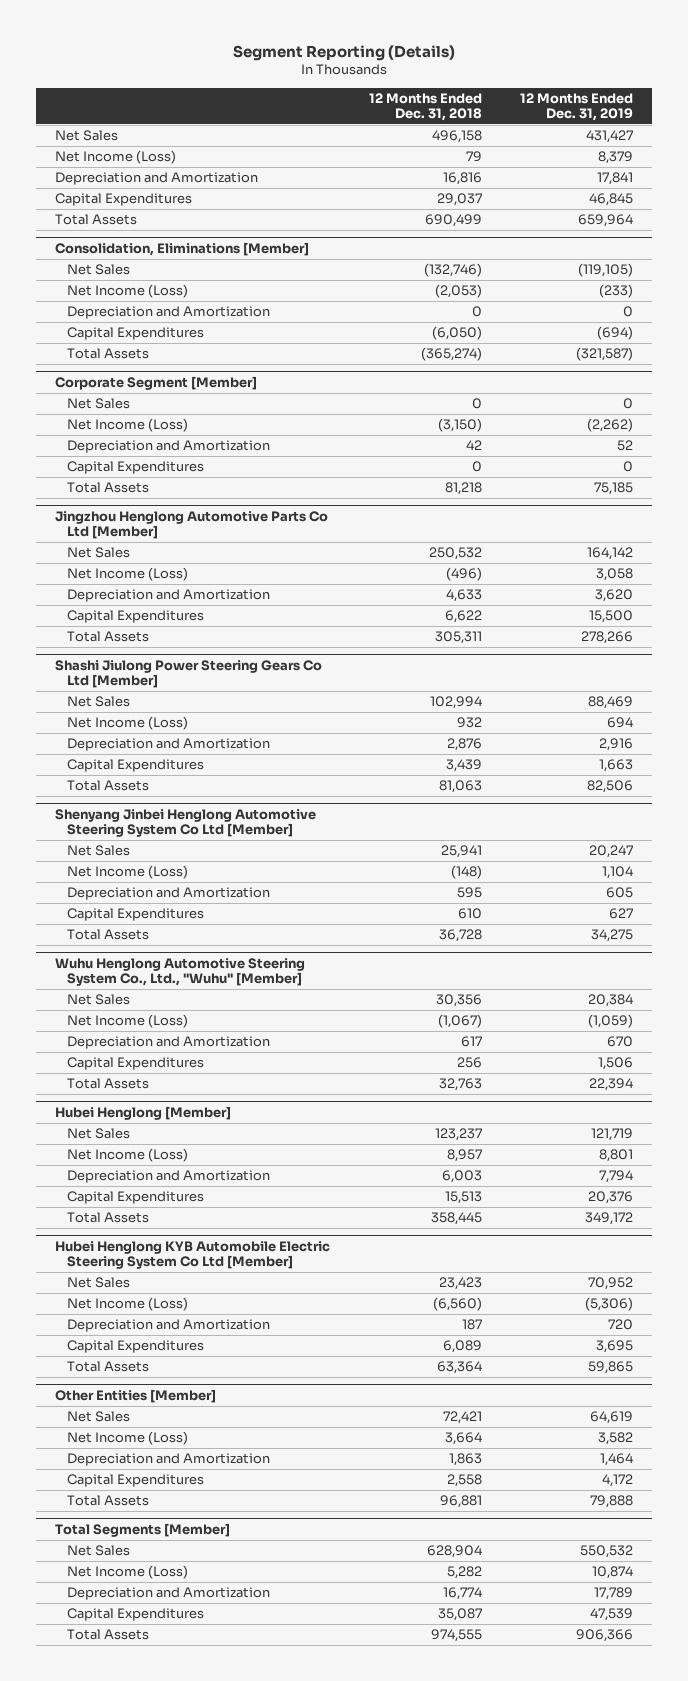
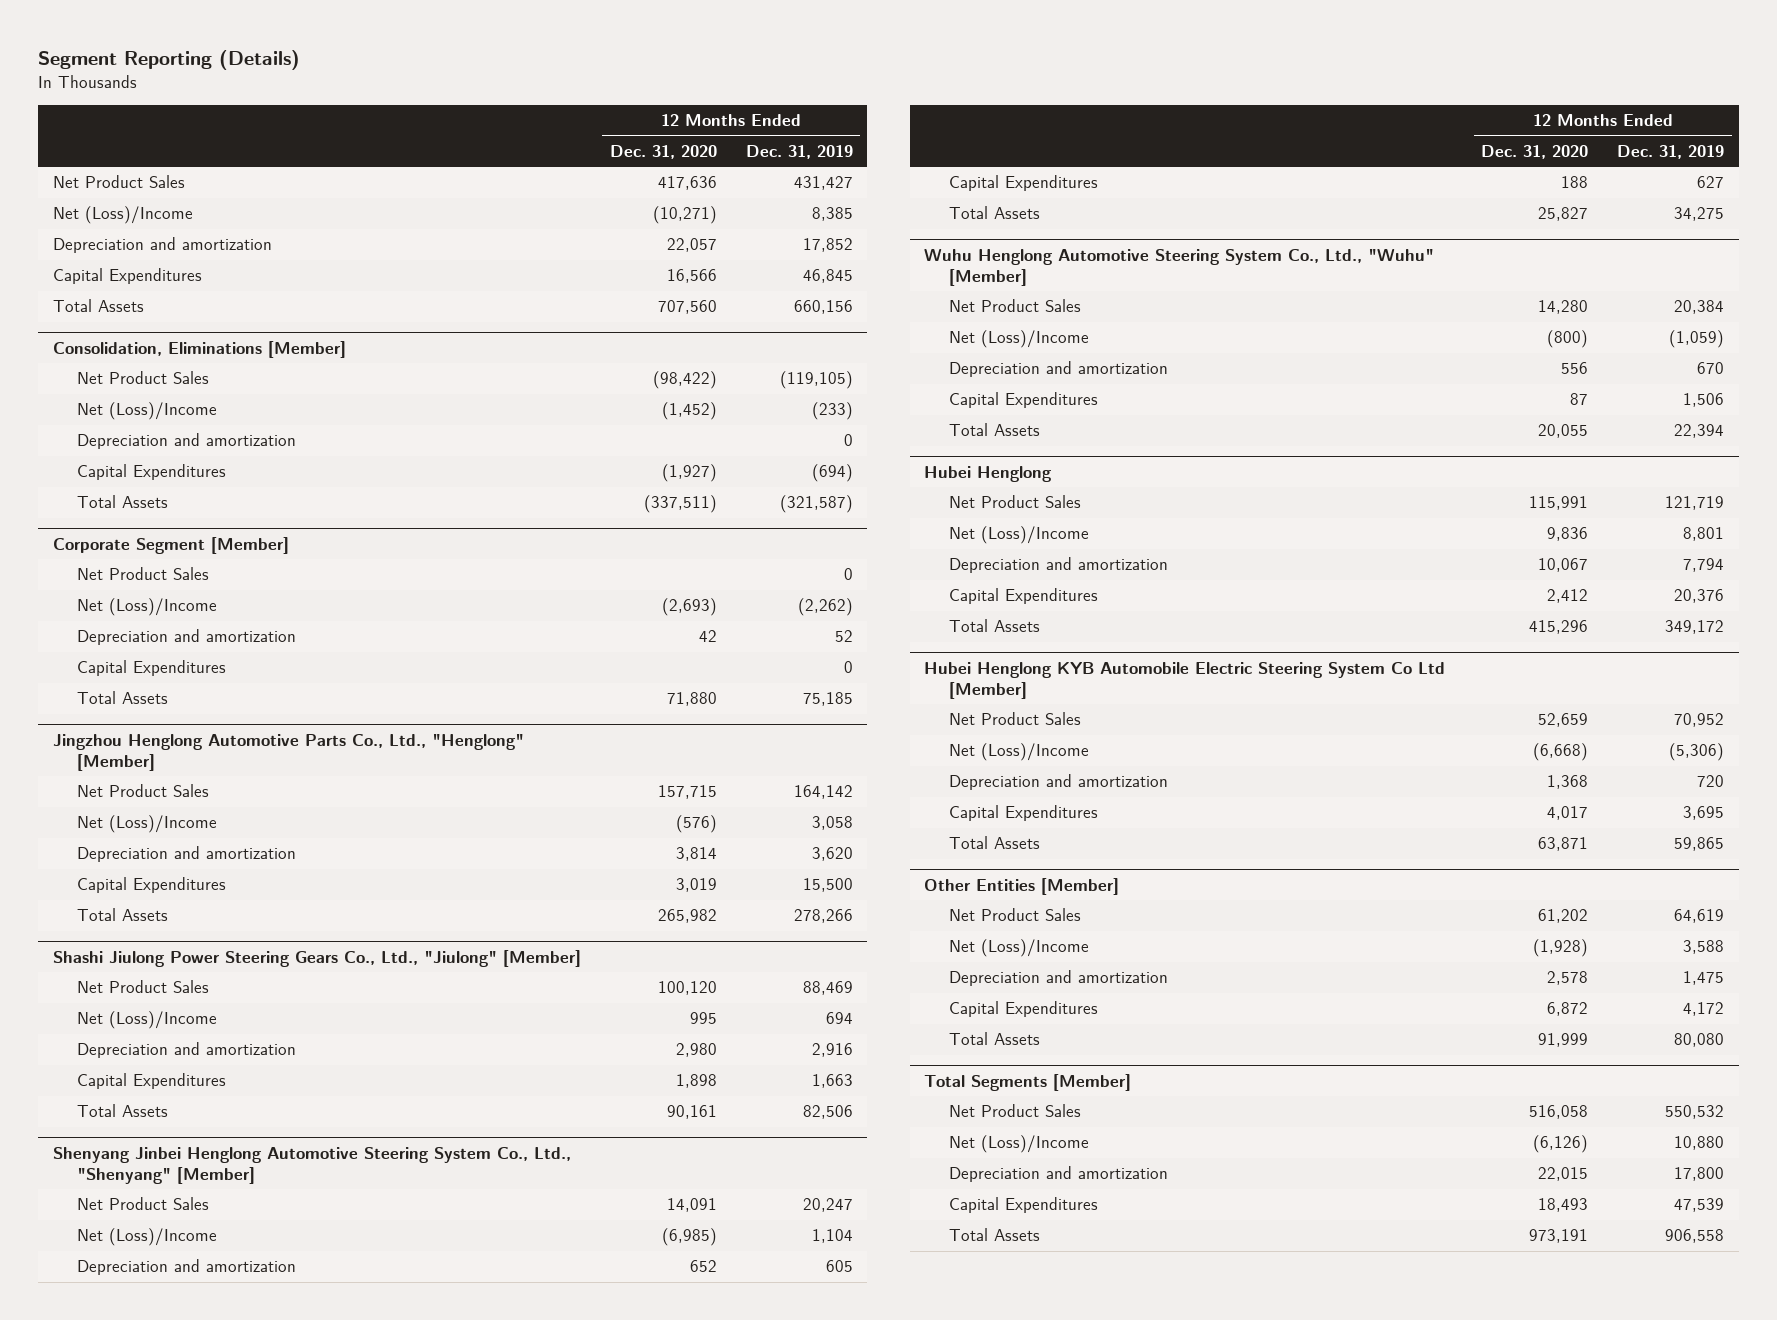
- | 12 Months Ended Dec. 31, 2018 | 12 Months Ended Dec. 31, 2019
+ | 12 Months Ended Dec. 31, 2020 | 12 Months Ended Dec. 31, 2019
- Net Sales | 496,158 | 431,427
- Net Income (Loss) | 79 | 8,379
- Depreciation and Amortization | 16,816 | 17,841
+ Net Product Sales | 417,636 | 431,427
+ Net (Loss)/Income | (10,271) | 8,385
+ Depreciation and amortization | 22,057 | 17,852
- Total Assets | 690,499 | 659,964
+ Total Assets | 707,560 | 660,156
@ Consolidation, Eliminations [Member]
- Net Sales | (132,746) | (119,105)
- Net Income (Loss) | (2,053) | (233)
- Depreciation and Amortization | 0 | 0
+ Net Product Sales | (98,422) | (119,105)
+ Net (Loss)/Income | (1,452) | (233)
+ Depreciation and amortization | | 0
@ Corporate Segment [Member]
- Net Sales | 0 | 0
- Net Income (Loss) | (3,150) | (2,262)
- Depreciation and Amortization | 42 | 52
+ Net Product Sales | | 0
+ Net (Loss)/Income | (2,693) | (2,262)
+ Depreciation and amortization | 42 | 52
- Jingzhou Henglong Automotive Parts Co Ltd [Member]
- Net Sales | 250,532 | 164,142
- Net Income (Loss) | (496) | 3,058
- Depreciation and Amortization | 4,633 | 3,620
+ Jingzhou Henglong Automotive Parts Co., Ltd., "Henglong" [Member]
+ Net Product Sales | 157,715 | 164,142
+ Net (Loss)/Income | (576) | 3,058
+ Depreciation and amortization | 3,814 | 3,620
- Shashi Jiulong Power Steering Gears Co Ltd [Member]
- Net Sales | 102,994 | 88,469
- Net Income (Loss) | 932 | 694
- Depreciation and Amortization | 2,876 | 2,916
+ Shashi Jiulong Power Steering Gears Co., Ltd., "Jiulong" [Member]
+ Net Product Sales | 100,120 | 88,469
+ Net (Loss)/Income | 995 | 694
+ Depreciation and amortization | 2,980 | 2,916
- Shenyang Jinbei Henglong Automotive Steering System Co Ltd [Member]
- Net Sales | 25,941 | 20,247
- Net Income (Loss) | (148) | 1,104
- Depreciation and Amortization | 595 | 605
+ Shenyang Jinbei Henglong Automotive Steering System Co., Ltd., "Shenyang" [Member]
+ Net Product Sales | 14,091 | 20,247
+ Net (Loss)/Income | (6,985) | 1,104
+ Depreciation and amortization | 652 | 605
@ Wuhu Henglong Automotive Steering System Co., Ltd., "Wuhu" [Member]
- Net Sales | 30,356 | 20,384
- Net Income (Loss) | (1,067) | (1,059)
- Depreciation and Amortization | 617 | 670
+ Net Product Sales | 14,280 | 20,384
+ Net (Loss)/Income | (800) | (1,059)
+ Depreciation and amortization | 556 | 670
- Hubei Henglong [Member]
- Net Sales | 123,237 | 121,719
- Net Income (Loss) | 8,957 | 8,801
- Depreciation and Amortization | 6,003 | 7,794
+ Hubei Henglong
+ Net Product Sales | 115,991 | 121,719
+ Net (Loss)/Income | 9,836 | 8,801
+ Depreciation and amortization | 10,067 | 7,794
@ Hubei Henglong KYB Automobile Electric Steering System Co Ltd [Member]
- Net Sales | 23,423 | 70,952
- Net Income (Loss) | (6,560) | (5,306)
- Depreciation and Amortization | 187 | 720
+ Net Product Sales | 52,659 | 70,952
+ Net (Loss)/Income | (6,668) | (5,306)
+ Depreciation and amortization | 1,368 | 720
@ Other Entities [Member]
- Net Sales | 72,421 | 64,619
- Net Income (Loss) | 3,664 | 3,582
- Depreciation and Amortization | 1,863 | 1,464
+ Net Product Sales | 61,202 | 64,619
+ Net (Loss)/Income | (1,928) | 3,588
+ Depreciation and amortization | 2,578 | 1,475
- Total Assets | 96,881 | 79,888
+ Total Assets | 91,999 | 80,080
@ Total Segments [Member]
- Net Sales | 628,904 | 550,532
- Net Income (Loss) | 5,282 | 10,874
- Depreciation and Amortization | 16,774 | 17,789
+ Net Product Sales | 516,058 | 550,532
+ Net (Loss)/Income | (6,126) | 10,880
+ Depreciation and amortization | 22,015 | 17,800
- Total Assets | 974,555 | 906,366
+ Total Assets | 973,191 | 906,558

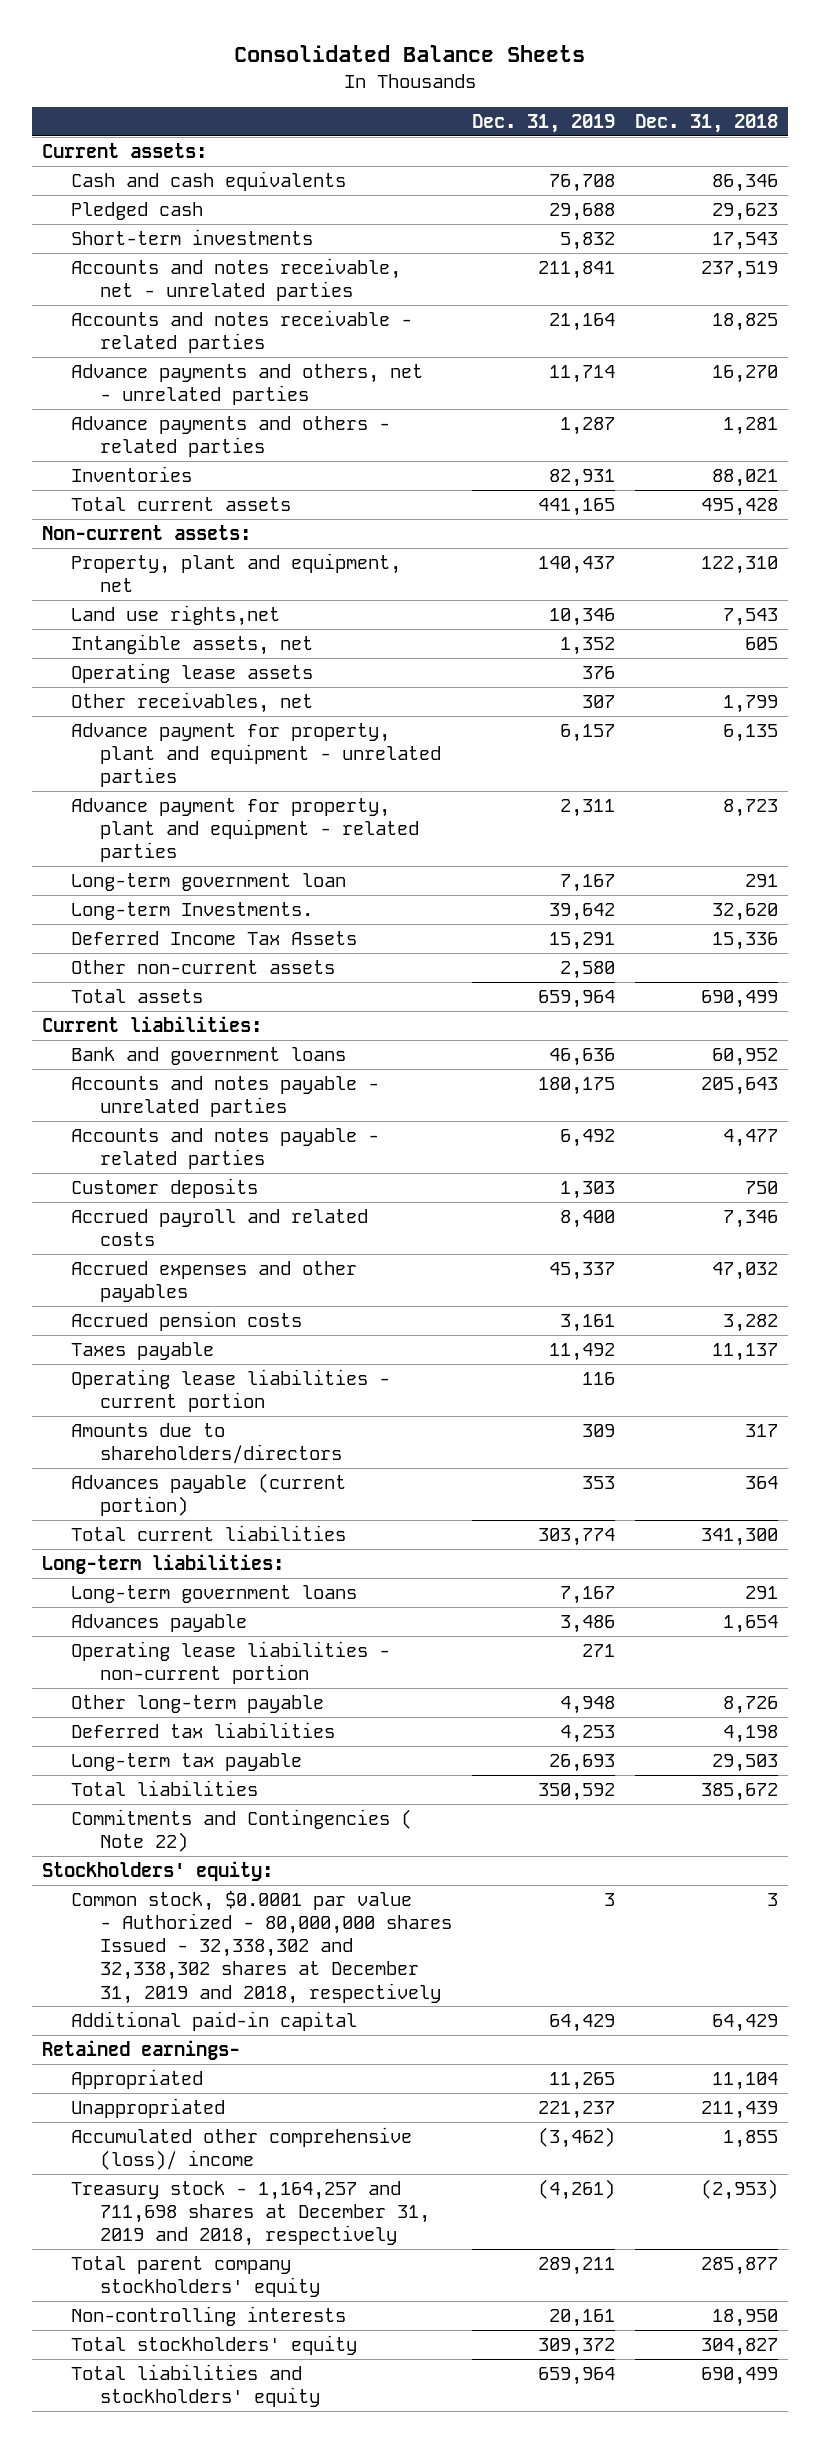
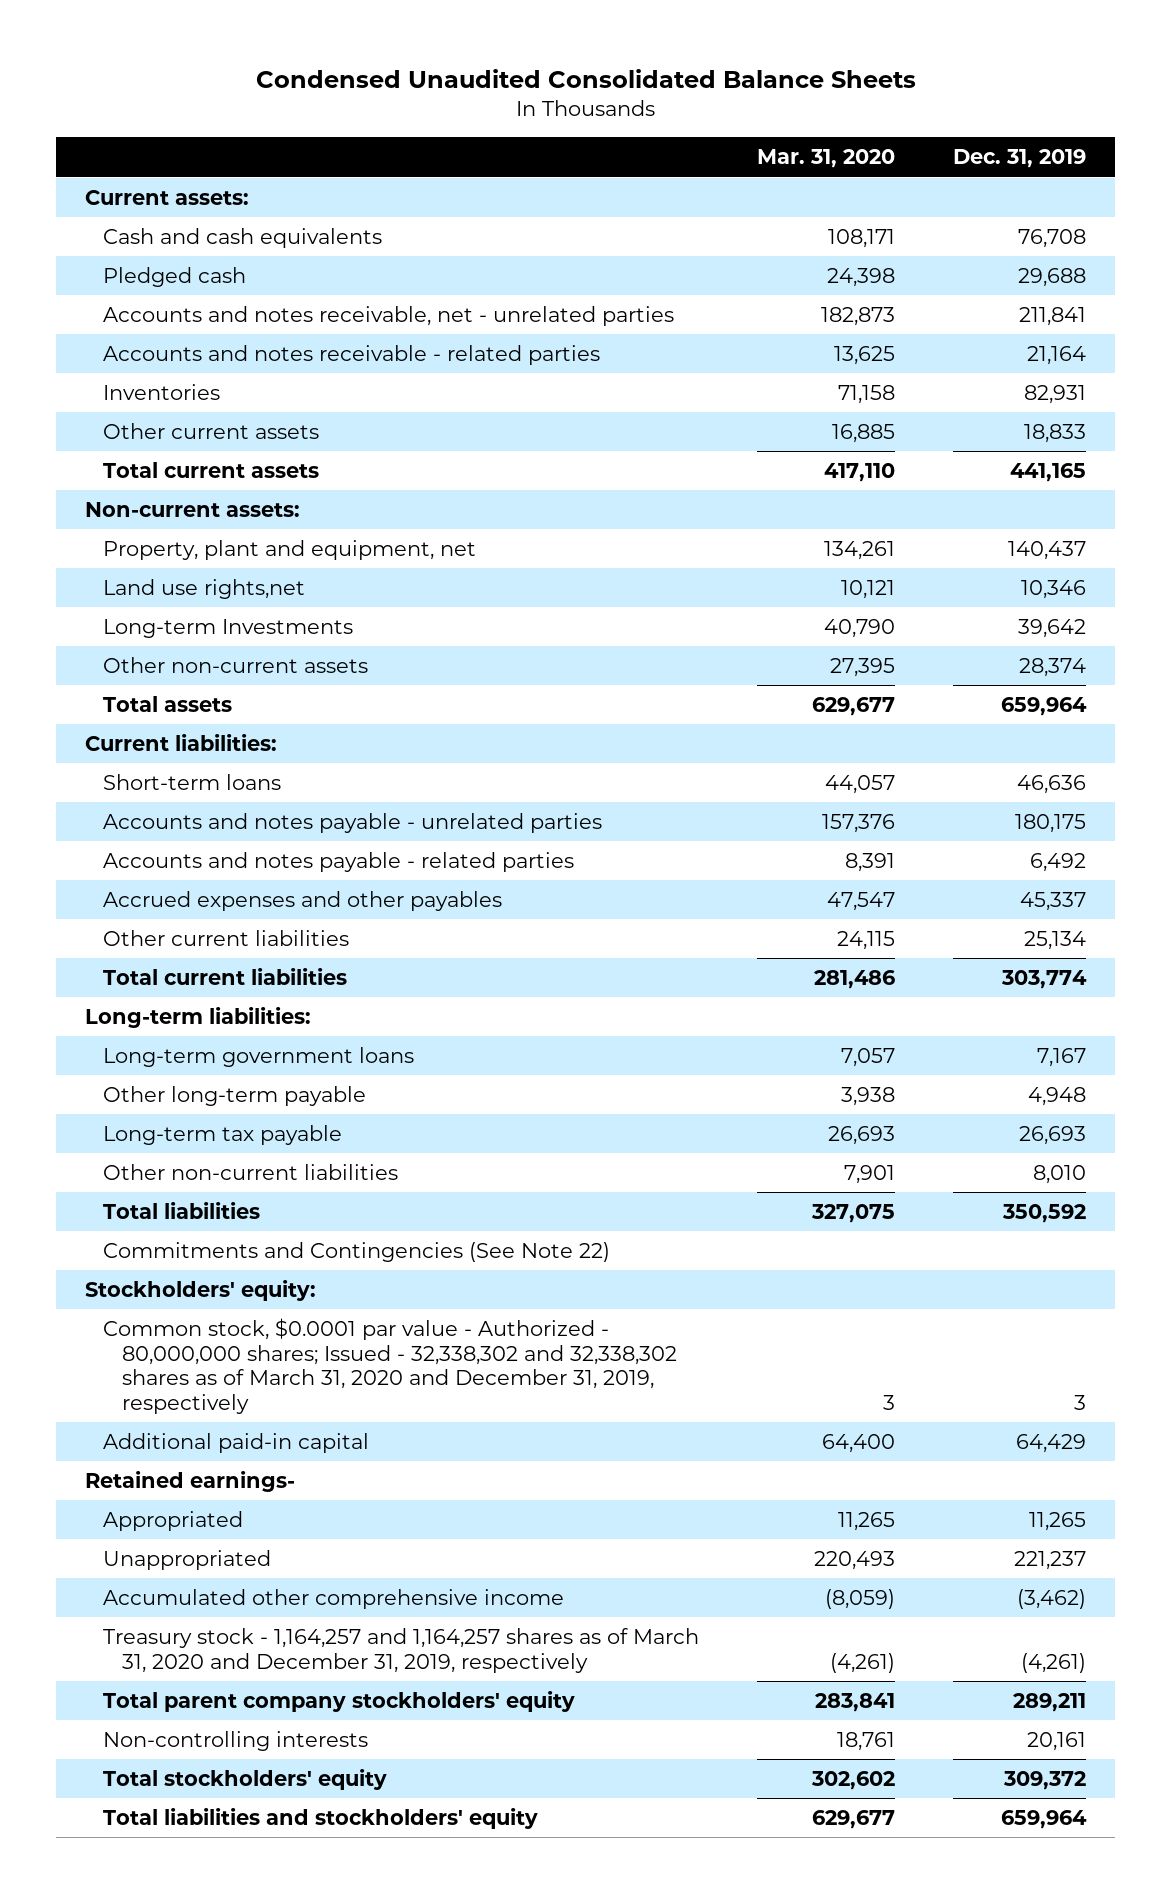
- Consolidated Balance Sheets
+ Condensed Unaudited Consolidated Balance Sheets
- | Dec. 31, 2019 | Dec. 31, 2018
+ | Mar. 31, 2020 | Dec. 31, 2019
- Short-term investments | 5,832 | 17,543
- Advance payments and others, net - unrelated parties | 11,714 | 16,270
- Advance payments and others - related parties | 1,287 | 1,281
+ Other current assets | 16,885 | 18,833
- Intangible assets, net | 1,352 | 605
- Operating lease assets | 376 |
- Other receivables, net | 307 | 1,799
- Advance payment for property, plant and equipment - unrelated parties | 6,157 | 6,135
- Advance payment for property, plant and equipment - related parties | 2,311 | 8,723
- Long-term government loan | 7,167 | 291
- Long-term Investments. | 39,642 | 32,620
- Deferred Income Tax Assets | 15,291 | 15,336
- Other non-current assets | 2,580 |
+ Long-term Investments | 40,790 | 39,642
+ Other non-current assets | 27,395 | 28,374
- Bank and government loans | 46,636 | 60,952
+ Short-term loans | 44,057 | 46,636
- Customer deposits | 1,303 | 750
- Accrued payroll and related costs | 8,400 | 7,346
- Accrued pension costs | 3,161 | 3,282
- Taxes payable | 11,492 | 11,137
- Operating lease liabilities - current portion | 116 |
- Amounts due to shareholders/directors | 309 | 317
- Advances payable (current portion) | 353 | 364
+ Other current liabilities | 24,115 | 25,134
- Advances payable | 3,486 | 1,654
- Operating lease liabilities - non-current portion | 271 |
- Deferred tax liabilities | 4,253 | 4,198
+ Other non-current liabilities | 7,901 | 8,010
- Commitments and Contingencies ( Note 22)
+ Commitments and Contingencies (See Note 22)
- Common stock, $0.0001 par value - Authorized - 80,000,000 shares Issued - 32,338,302 and 32,338,302 shares at December 31, 2019 and 2018, respectively | 3 | 3
+ Common stock, $0.0001 par value - Authorized - 80,000,000 shares; Issued - 32,338,302 and 32,338,302 shares as of March 31, 2020 and December 31, 2019, respectively | 3 | 3
- Accumulated other comprehensive (loss)/ income | (3,462) | 1,855
- Treasury stock - 1,164,257 and 711,698 shares at December 31, 2019 and 2018, respectively | (4,261) | (2,953)
+ Accumulated other comprehensive income | (8,059) | (3,462)
+ Treasury stock - 1,164,257 and 1,164,257 shares as of March 31, 2020 and December 31, 2019, respectively | (4,261) | (4,261)

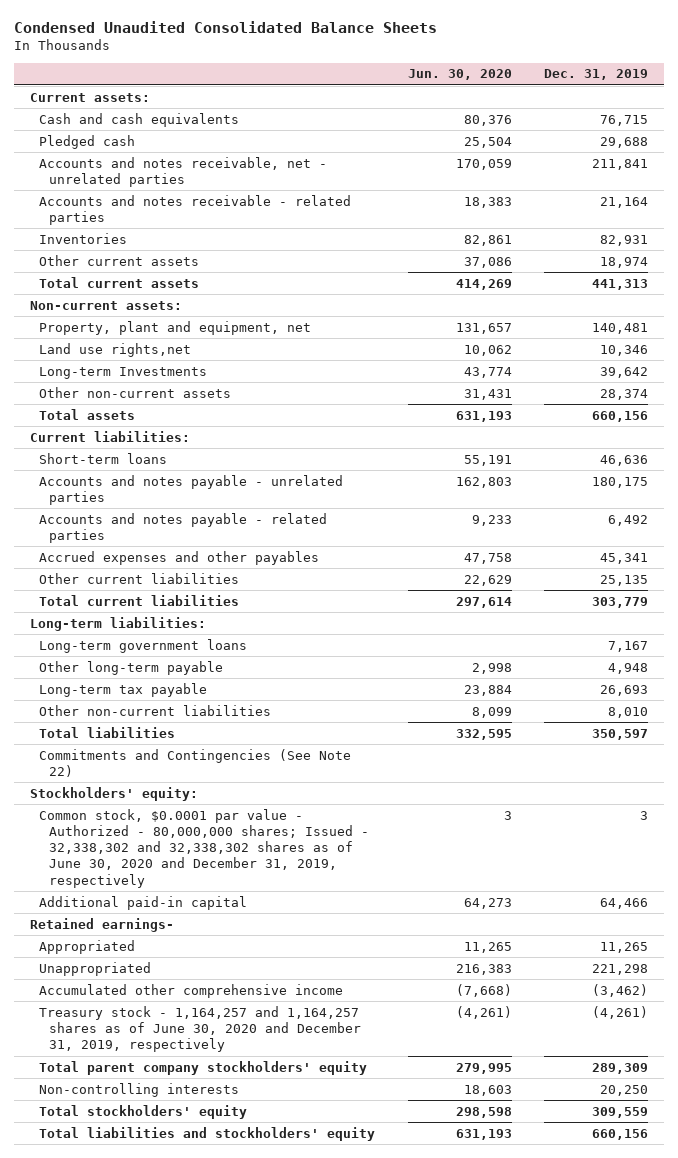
- | Mar. 31, 2020 | Dec. 31, 2019
+ | Jun. 30, 2020 | Dec. 31, 2019
- Cash and cash equivalents | 108,171 | 76,708
+ Cash and cash equivalents | 80,376 | 76,715
- Other current assets | 16,885 | 18,833
- Total current assets | 417,110 | 441,165
+ Other current assets | 37,086 | 18,974
+ Total current assets | 414,269 | 441,313
- Property, plant and equipment, net | 134,261 | 140,437
+ Property, plant and equipment, net | 131,657 | 140,481
- Total assets | 629,677 | 659,964
+ Total assets | 631,193 | 660,156
- Accrued expenses and other payables | 47,547 | 45,337
- Other current liabilities | 24,115 | 25,134
- Total current liabilities | 281,486 | 303,774
+ Accrued expenses and other payables | 47,758 | 45,341
+ Other current liabilities | 22,629 | 25,135
+ Total current liabilities | 297,614 | 303,779
- Total liabilities | 327,075 | 350,592
+ Total liabilities | 332,595 | 350,597
- Common stock, $0.0001 par value - Authorized - 80,000,000 shares; Issued - 32,338,302 and 32,338,302 shares as of March 31, 2020 and December 31, 2019, respectively | 3 | 3
- Additional paid-in capital | 64,400 | 64,429
+ Common stock, $0.0001 par value - Authorized - 80,000,000 shares; Issued - 32,338,302 and 32,338,302 shares as of June 30, 2020 and December 31, 2019, respectively | 3 | 3
+ Additional paid-in capital | 64,273 | 64,466
- Unappropriated | 220,493 | 221,237
+ Unappropriated | 216,383 | 221,298
- Treasury stock - 1,164,257 and 1,164,257 shares as of March 31, 2020 and December 31, 2019, respectively | (4,261) | (4,261)
- Total parent company stockholders' equity | 283,841 | 289,211
- Non-controlling interests | 18,761 | 20,161
- Total stockholders' equity | 302,602 | 309,372
- Total liabilities and stockholders' equity | 629,677 | 659,964
+ Treasury stock - 1,164,257 and 1,164,257 shares as of June 30, 2020 and December 31, 2019, respectively | (4,261) | (4,261)
+ Total parent company stockholders' equity | 279,995 | 289,309
+ Non-controlling interests | 18,603 | 20,250
+ Total stockholders' equity | 298,598 | 309,559
+ Total liabilities and stockholders' equity | 631,193 | 660,156

